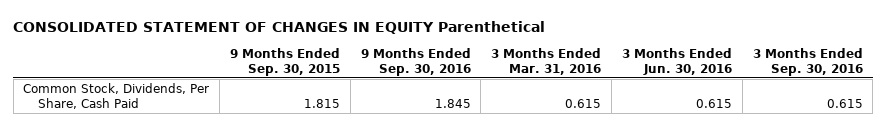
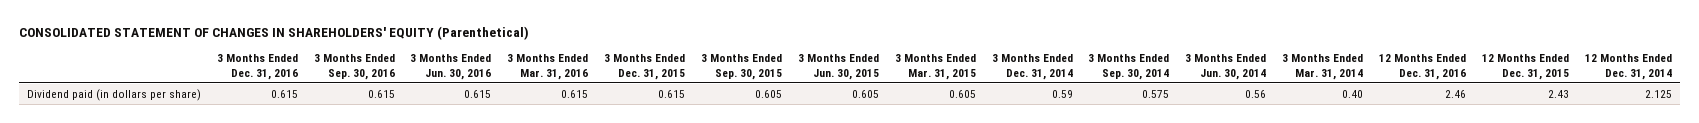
- CONSOLIDATED STATEMENT OF CHANGES IN EQUITY Parenthetical
+ CONSOLIDATED STATEMENT OF CHANGES IN SHAREHOLDERS' EQUITY (Parenthetical)
- | 9 Months Ended Sep. 30, 2015 | 9 Months Ended Sep. 30, 2016 | 3 Months Ended Mar. 31, 2016 | 3 Months Ended Jun. 30, 2016 | 3 Months Ended Sep. 30, 2016
+ | 3 Months Ended Dec. 31, 2016 | 3 Months Ended Sep. 30, 2016 | 3 Months Ended Jun. 30, 2016 | 3 Months Ended Mar. 31, 2016 | 3 Months Ended Dec. 31, 2015 | 3 Months Ended Sep. 30, 2015 | 3 Months Ended Jun. 30, 2015 | 3 Months Ended Mar. 31, 2015 | 3 Months Ended Dec. 31, 2014 | 3 Months Ended Sep. 30, 2014 | 3 Months Ended Jun. 30, 2014 | 3 Months Ended Mar. 31, 2014 | 12 Months Ended Dec. 31, 2016 | 12 Months Ended Dec. 31, 2015 | 12 Months Ended Dec. 31, 2014
- Common Stock, Dividends, Per Share, Cash Paid | 1.815 | 1.845 | 0.615 | 0.615 | 0.615
+ Dividend paid (in dollars per share) | 0.615 | 0.615 | 0.615 | 0.615 | 0.615 | 0.605 | 0.605 | 0.605 | 0.59 | 0.575 | 0.56 | 0.40 | 2.46 | 2.43 | 2.125

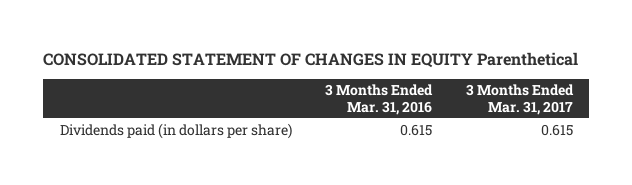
- CONSOLIDATED STATEMENT OF CHANGES IN SHAREHOLDERS' EQUITY (Parenthetical)
+ CONSOLIDATED STATEMENT OF CHANGES IN EQUITY Parenthetical
- | 3 Months Ended Dec. 31, 2016 | 3 Months Ended Sep. 30, 2016 | 3 Months Ended Jun. 30, 2016 | 3 Months Ended Mar. 31, 2016 | 3 Months Ended Dec. 31, 2015 | 3 Months Ended Sep. 30, 2015 | 3 Months Ended Jun. 30, 2015 | 3 Months Ended Mar. 31, 2015 | 3 Months Ended Dec. 31, 2014 | 3 Months Ended Sep. 30, 2014 | 3 Months Ended Jun. 30, 2014 | 3 Months Ended Mar. 31, 2014 | 12 Months Ended Dec. 31, 2016 | 12 Months Ended Dec. 31, 2015 | 12 Months Ended Dec. 31, 2014
+ | 3 Months Ended Mar. 31, 2016 | 3 Months Ended Mar. 31, 2017
- Dividend paid (in dollars per share) | 0.615 | 0.615 | 0.615 | 0.615 | 0.615 | 0.605 | 0.605 | 0.605 | 0.59 | 0.575 | 0.56 | 0.40 | 2.46 | 2.43 | 2.125
+ Dividends paid (in dollars per share) | 0.615 | 0.615

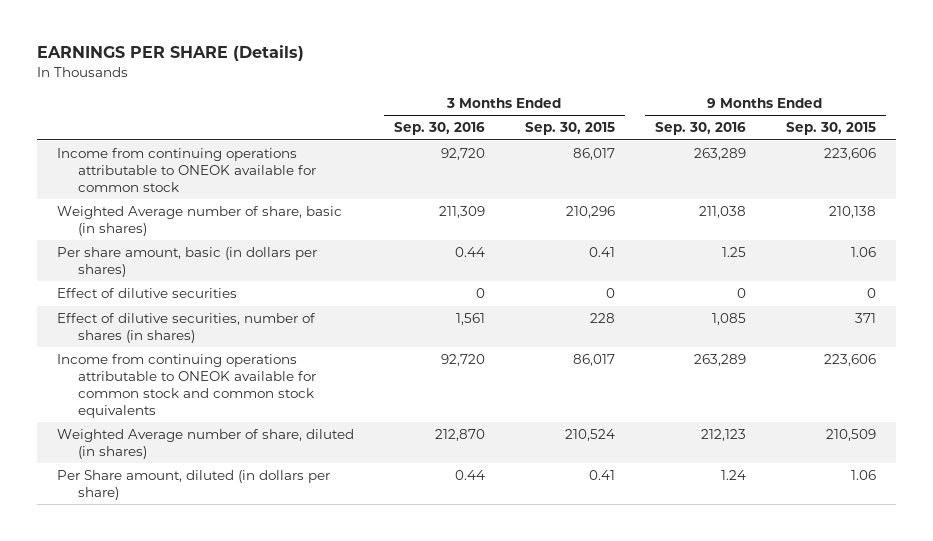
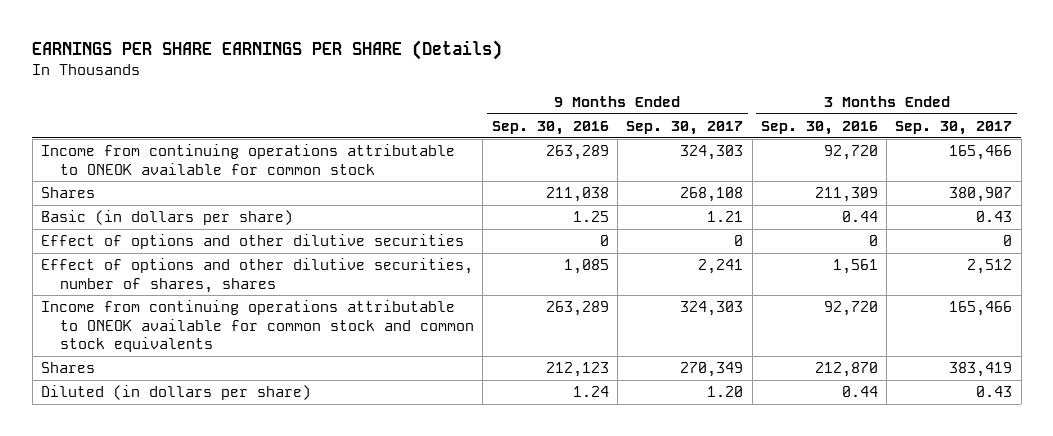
- EARNINGS PER SHARE (Details)
+ EARNINGS PER SHARE EARNINGS PER SHARE (Details)
- | 3 Months Ended Sep. 30, 2016 | 3 Months Ended Sep. 30, 2015 | 9 Months Ended Sep. 30, 2016 | 9 Months Ended Sep. 30, 2015
+ | 9 Months Ended Sep. 30, 2016 | 9 Months Ended Sep. 30, 2017 | 3 Months Ended Sep. 30, 2016 | 3 Months Ended Sep. 30, 2017
- Weighted Average number of share, basic (in shares) | 211,309 | 210,296 | 211,038 | 210,138
- Per share amount, basic (in dollars per shares) | 0.44 | 0.41 | 1.25 | 1.06
- Effect of dilutive securities | 0 | 0 | 0 | 0
- Effect of dilutive securities, number of shares (in shares) | 1,561 | 228 | 1,085 | 371
+ Shares | 211,038 | 268,108 | 211,309 | 380,907
+ Basic (in dollars per share) | 1.25 | 1.21 | 0.44 | 0.43
+ Effect of options and other dilutive securities | 0 | 0 | 0 | 0
+ Effect of options and other dilutive securities, number of shares, shares | 1,085 | 2,241 | 1,561 | 2,512
- Weighted Average number of share, diluted (in shares) | 212,870 | 210,524 | 212,123 | 210,509
- Per Share amount, diluted (in dollars per share) | 0.44 | 0.41 | 1.24 | 1.06
+ Shares | 212,123 | 270,349 | 212,870 | 383,419
+ Diluted (in dollars per share) | 1.24 | 1.20 | 0.44 | 0.43

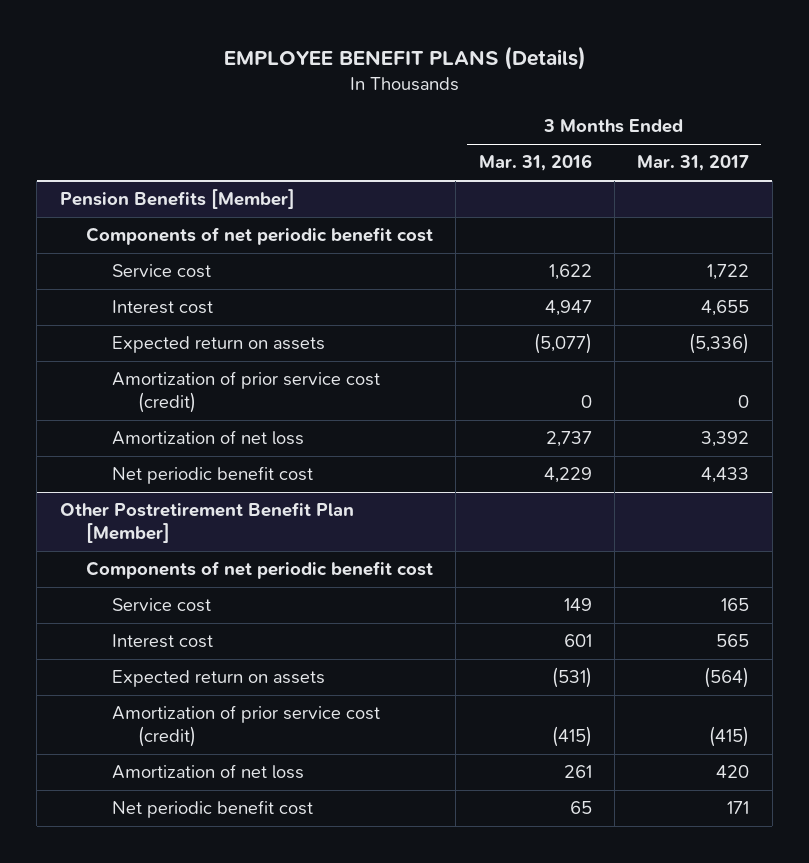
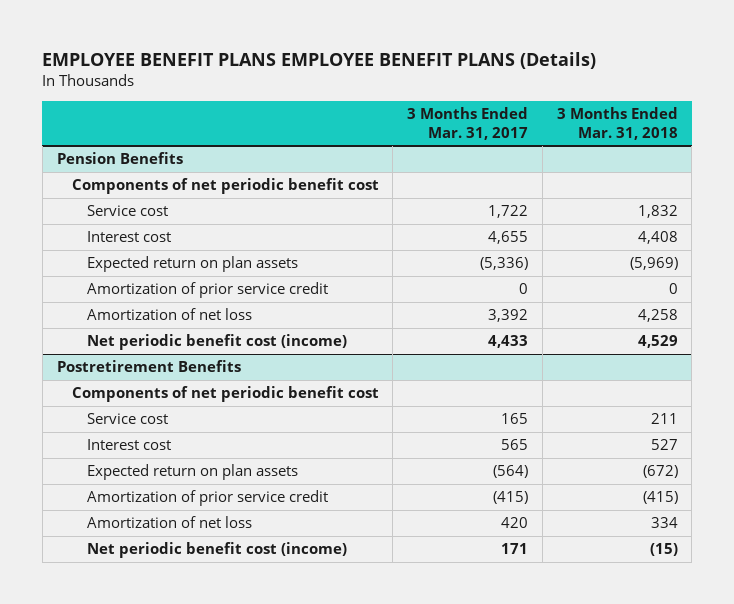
- EMPLOYEE BENEFIT PLANS (Details)
+ EMPLOYEE BENEFIT PLANS EMPLOYEE BENEFIT PLANS (Details)
- | 3 Months Ended Mar. 31, 2016 | 3 Months Ended Mar. 31, 2017
+ | 3 Months Ended Mar. 31, 2017 | 3 Months Ended Mar. 31, 2018
- Pension Benefits [Member]
+ Pension Benefits
- Expected return on assets | (5,077) | (5,336)
- Amortization of prior service cost (credit) | 0 | 0
+ Expected return on plan assets | (5,336) | (5,969)
+ Amortization of prior service credit | 0 | 0
- Net periodic benefit cost | 4,229 | 4,433
- Other Postretirement Benefit Plan [Member]
+ Net periodic benefit cost (income) | 4,433 | 4,529
+ Postretirement Benefits
- Expected return on assets | (531) | (564)
- Amortization of prior service cost (credit) | (415) | (415)
+ Expected return on plan assets | (564) | (672)
+ Amortization of prior service credit | (415) | (415)
- Net periodic benefit cost | 65 | 171
+ Net periodic benefit cost (income) | 171 | (15)

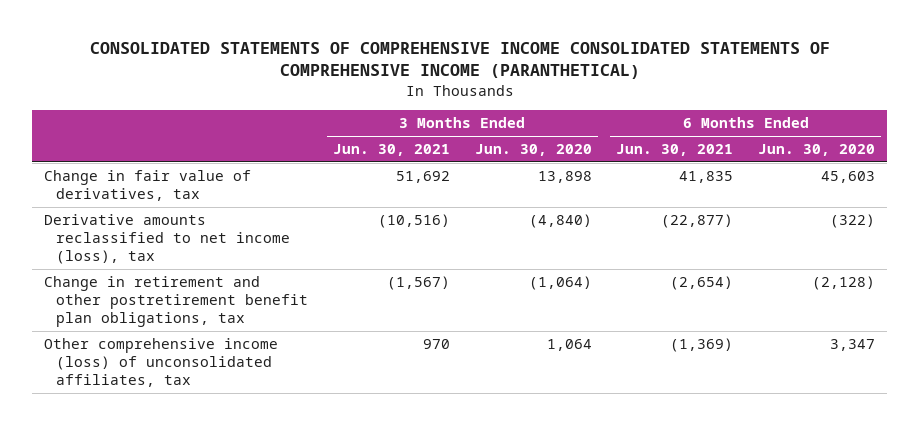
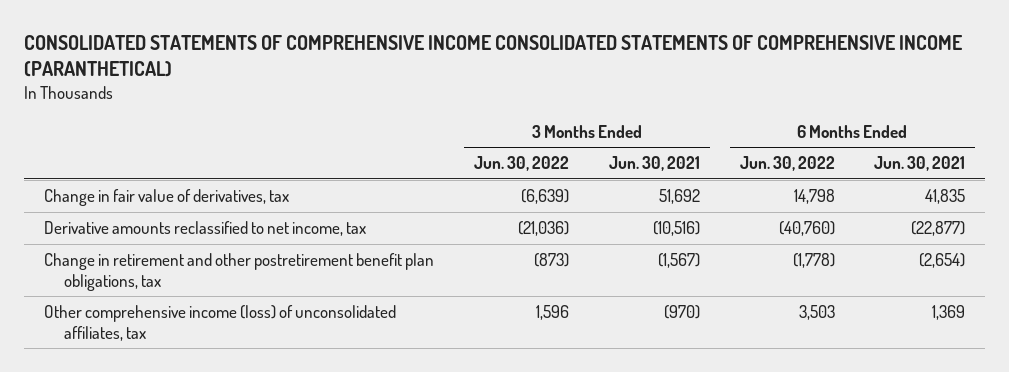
- | 3 Months Ended Jun. 30, 2021 | 3 Months Ended Jun. 30, 2020 | 6 Months Ended Jun. 30, 2021 | 6 Months Ended Jun. 30, 2020
+ | 3 Months Ended Jun. 30, 2022 | 3 Months Ended Jun. 30, 2021 | 6 Months Ended Jun. 30, 2022 | 6 Months Ended Jun. 30, 2021
- Derivative amounts reclassified to net income (loss), tax | (10,516) | (4,840) | (22,877) | (322)
+ Derivative amounts reclassified to net income, tax | (21,036) | (10,516) | (40,760) | (22,877)
- Other comprehensive income (loss) of unconsolidated affiliates, tax | 970 | 1,064 | (1,369) | 3,347
+ Other comprehensive income (loss) of unconsolidated affiliates, tax | 1,596 | (970) | 3,503 | 1,369

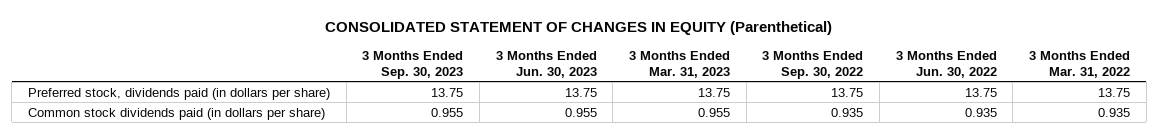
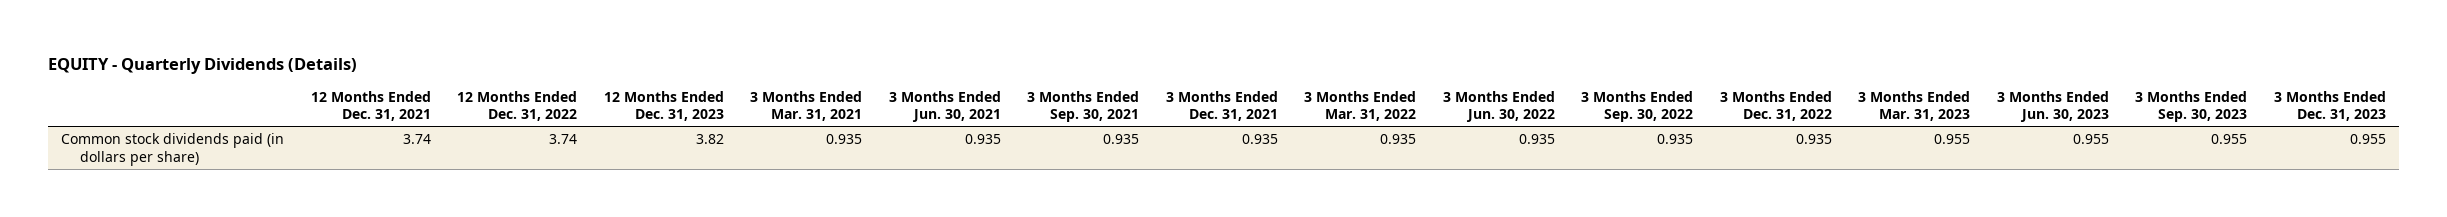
- CONSOLIDATED STATEMENT OF CHANGES IN EQUITY (Parenthetical)
+ EQUITY - Quarterly Dividends (Details)
- | 3 Months Ended Sep. 30, 2023 | 3 Months Ended Jun. 30, 2023 | 3 Months Ended Mar. 31, 2023 | 3 Months Ended Sep. 30, 2022 | 3 Months Ended Jun. 30, 2022 | 3 Months Ended Mar. 31, 2022
+ | 12 Months Ended Dec. 31, 2021 | 12 Months Ended Dec. 31, 2022 | 12 Months Ended Dec. 31, 2023 | 3 Months Ended Mar. 31, 2021 | 3 Months Ended Jun. 30, 2021 | 3 Months Ended Sep. 30, 2021 | 3 Months Ended Dec. 31, 2021 | 3 Months Ended Mar. 31, 2022 | 3 Months Ended Jun. 30, 2022 | 3 Months Ended Sep. 30, 2022 | 3 Months Ended Dec. 31, 2022 | 3 Months Ended Mar. 31, 2023 | 3 Months Ended Jun. 30, 2023 | 3 Months Ended Sep. 30, 2023 | 3 Months Ended Dec. 31, 2023
- Preferred stock, dividends paid (in dollars per share) | 13.75 | 13.75 | 13.75 | 13.75 | 13.75 | 13.75

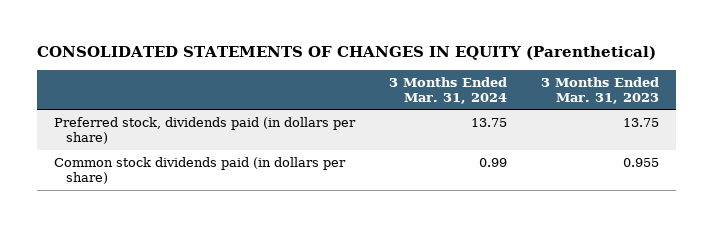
- EQUITY - Quarterly Dividends (Details)
+ CONSOLIDATED STATEMENTS OF CHANGES IN EQUITY (Parenthetical)
- | 12 Months Ended Dec. 31, 2021 | 12 Months Ended Dec. 31, 2022 | 12 Months Ended Dec. 31, 2023 | 3 Months Ended Mar. 31, 2021 | 3 Months Ended Jun. 30, 2021 | 3 Months Ended Sep. 30, 2021 | 3 Months Ended Dec. 31, 2021 | 3 Months Ended Mar. 31, 2022 | 3 Months Ended Jun. 30, 2022 | 3 Months Ended Sep. 30, 2022 | 3 Months Ended Dec. 31, 2022 | 3 Months Ended Mar. 31, 2023 | 3 Months Ended Jun. 30, 2023 | 3 Months Ended Sep. 30, 2023 | 3 Months Ended Dec. 31, 2023
+ | 3 Months Ended Mar. 31, 2024 | 3 Months Ended Mar. 31, 2023
+ Preferred stock, dividends paid (in dollars per share) | 13.75 | 13.75

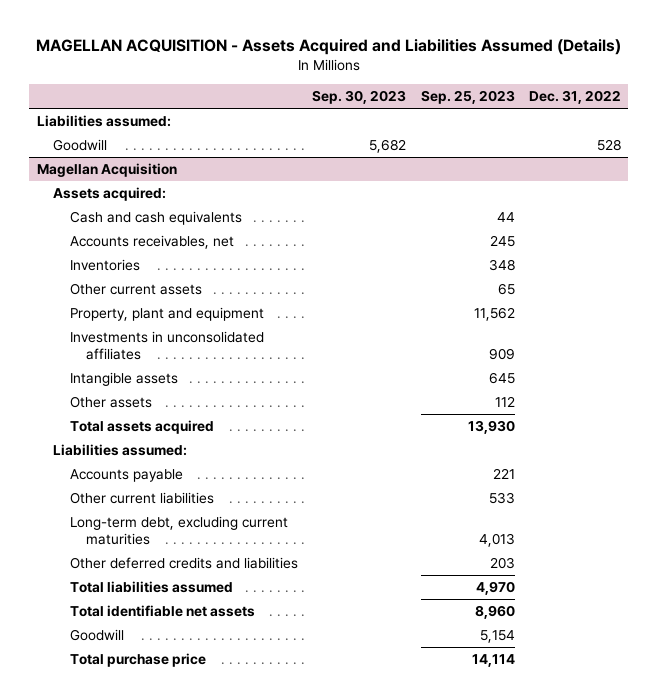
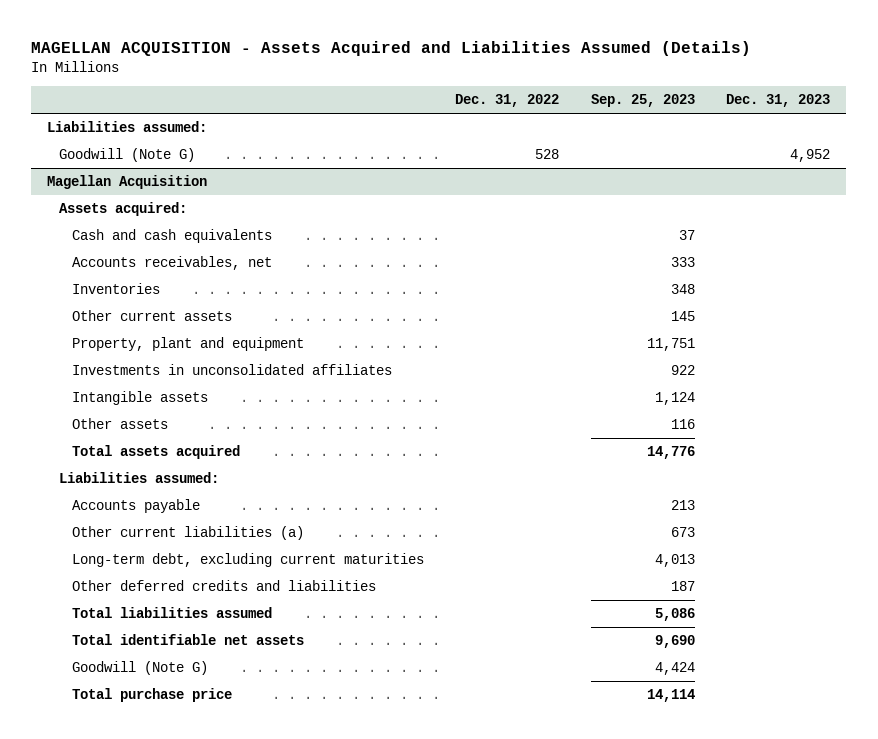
- | Sep. 30, 2023 | Sep. 25, 2023 | Dec. 31, 2022
+ | Dec. 31, 2022 | Sep. 25, 2023 | Dec. 31, 2023
- Goodwill | 5,682 | | 528
+ Goodwill (Note G) | 528 | | 4,952
@ Magellan Acquisition
- Cash and cash equivalents | | 44 |
- Accounts receivables, net | | 245 |
+ Cash and cash equivalents | | 37 |
+ Accounts receivables, net | | 333 |
- Other current assets | | 65 |
- Property, plant and equipment | | 11,562 |
- Investments in unconsolidated affiliates | | 909 |
- Intangible assets | | 645 |
- Other assets | | 112 |
- Total assets acquired | | 13,930 |
+ Other current assets | | 145 |
+ Property, plant and equipment | | 11,751 |
+ Investments in unconsolidated affiliates | | 922 |
+ Intangible assets | | 1,124 |
+ Other assets | | 116 |
+ Total assets acquired | | 14,776 |
- Accounts payable | | 221 |
- Other current liabilities | | 533 |
+ Accounts payable | | 213 |
+ Other current liabilities (a) | | 673 |
- Other deferred credits and liabilities | | 203 |
- Total liabilities assumed | | 4,970 |
- Total identifiable net assets | | 8,960 |
- Goodwill | | 5,154 |
+ Other deferred credits and liabilities | | 187 |
+ Total liabilities assumed | | 5,086 |
+ Total identifiable net assets | | 9,690 |
+ Goodwill (Note G) | | 4,424 |

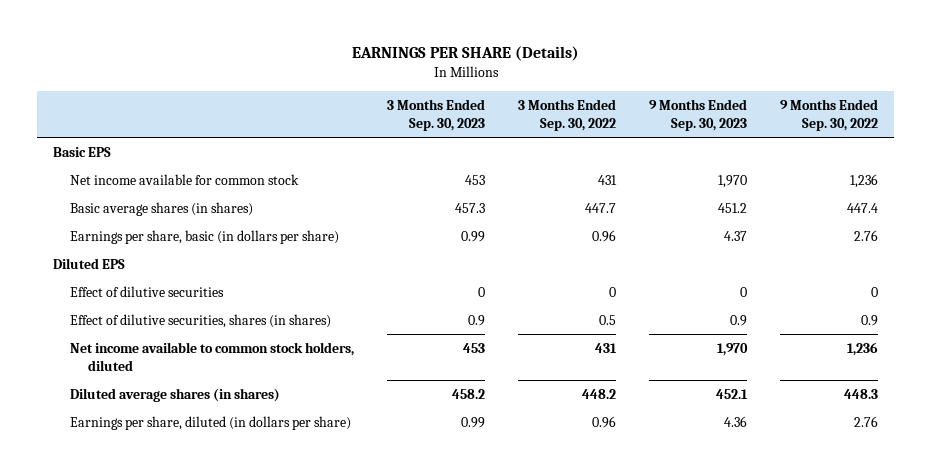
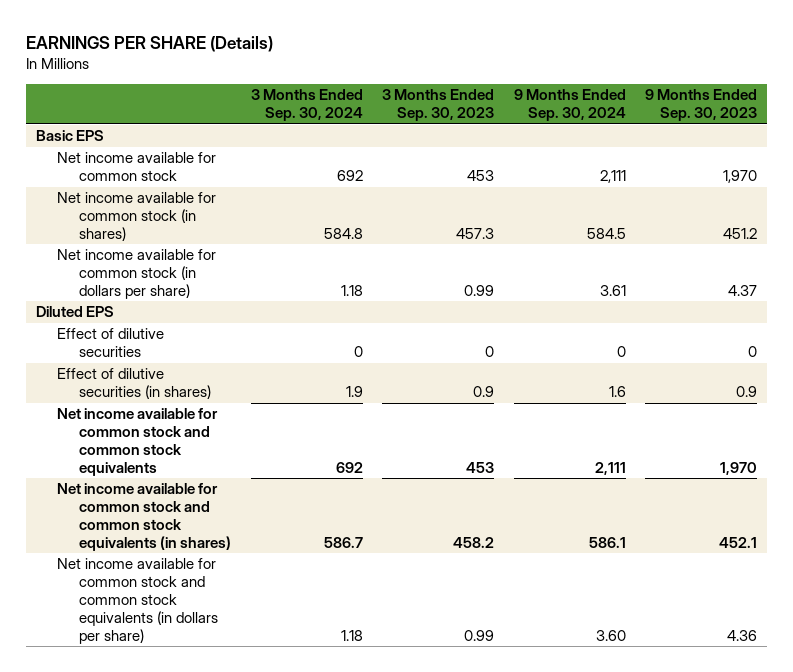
- | 3 Months Ended Sep. 30, 2023 | 3 Months Ended Sep. 30, 2022 | 9 Months Ended Sep. 30, 2023 | 9 Months Ended Sep. 30, 2022
+ | 3 Months Ended Sep. 30, 2024 | 3 Months Ended Sep. 30, 2023 | 9 Months Ended Sep. 30, 2024 | 9 Months Ended Sep. 30, 2023
- Basic average shares (in shares) | 457.3 | 447.7 | 451.2 | 447.4
- Earnings per share, basic (in dollars per share) | 0.99 | 0.96 | 4.37 | 2.76
+ Net income available for common stock (in shares) | 584.8 | 457.3 | 584.5 | 451.2
+ Net income available for common stock (in dollars per share) | 1.18 | 0.99 | 3.61 | 4.37
- Effect of dilutive securities, shares (in shares) | 0.9 | 0.5 | 0.9 | 0.9
- Net income available to common stock holders, diluted | 453 | 431 | 1,970 | 1,236
- Diluted average shares (in shares) | 458.2 | 448.2 | 452.1 | 448.3
- Earnings per share, diluted (in dollars per share) | 0.99 | 0.96 | 4.36 | 2.76
+ Effect of dilutive securities (in shares) | 1.9 | 0.9 | 1.6 | 0.9
+ Net income available for common stock and common stock equivalents | 692 | 453 | 2,111 | 1,970
+ Net income available for common stock and common stock equivalents (in shares) | 586.7 | 458.2 | 586.1 | 452.1
+ Net income available for common stock and common stock equivalents (in dollars per share) | 1.18 | 0.99 | 3.60 | 4.36

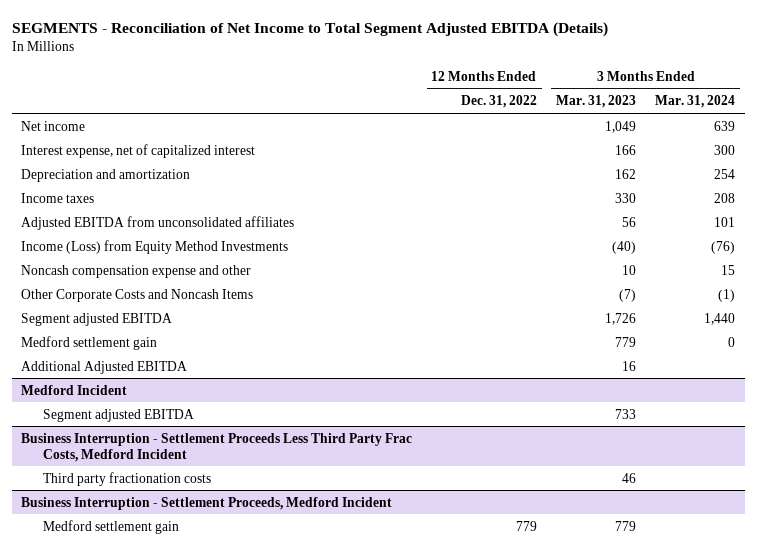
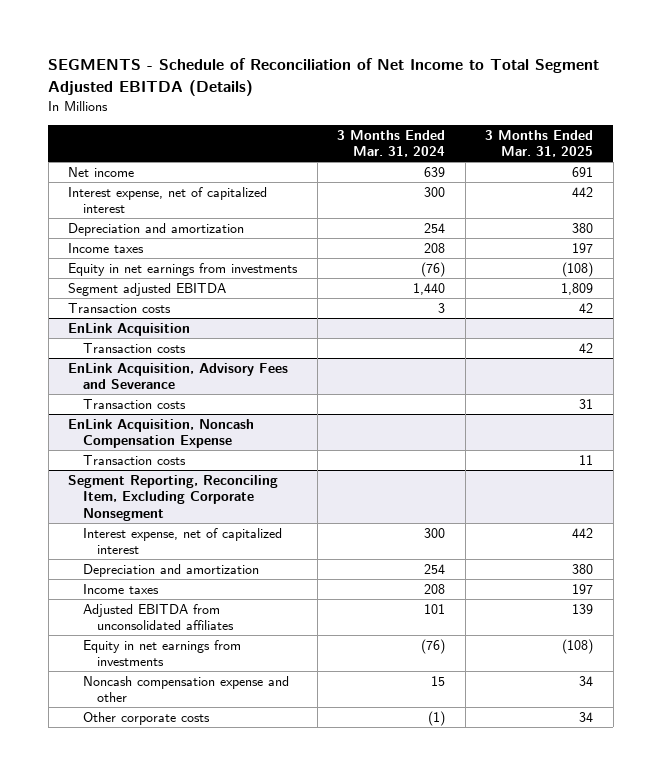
- SEGMENTS - Reconciliation of Net Income to Total Segment Adjusted EBITDA (Details)
+ SEGMENTS - Schedule of Reconciliation of Net Income to Total Segment Adjusted EBITDA (Details)
- | 12 Months Ended Dec. 31, 2022 | 3 Months Ended Mar. 31, 2023 | 3 Months Ended Mar. 31, 2024
+ | 3 Months Ended Mar. 31, 2024 | 3 Months Ended Mar. 31, 2025
+ Equity in net earnings from investments | (76) | (108)
moved up: Segment adjusted EBITDA | 1,440 | 1,809
+ Transaction costs | 3 | 42
+ EnLink Acquisition
+ Transaction costs | | 42
+ EnLink Acquisition, Advisory Fees and Severance
+ Transaction costs | | 31
+ EnLink Acquisition, Noncash Compensation Expense
+ Transaction costs | | 11
+ Segment Reporting, Reconciling Item, Excluding Corporate Nonsegment
+ Interest expense, net of capitalized interest | 300 | 442
+ Depreciation and amortization | 254 | 380
+ Income taxes | 208 | 197
- Income (Loss) from Equity Method Investments | | (40) | (76)
+ Equity in net earnings from investments | (76) | (108)
- Other Corporate Costs and Noncash Items | | (7) | (1)
- Medford settlement gain | | 779 | 0
- Additional Adjusted EBITDA | | 16 |
- Medford Incident
- Segment adjusted EBITDA | | 733 |
- Business Interruption - Settlement Proceeds Less Third Party Frac Costs, Medford Incident
- Third party fractionation costs | | 46 |
- Business Interruption - Settlement Proceeds, Medford Incident
- Medford settlement gain | 779 | 779 |
+ Other corporate costs | (1) | 34

